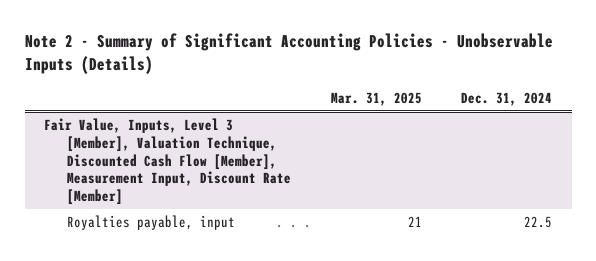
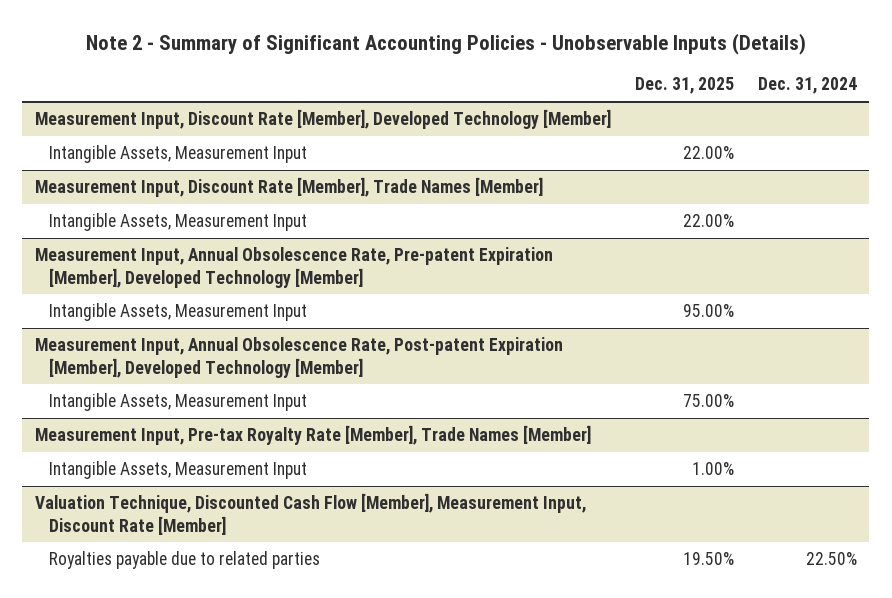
- | Mar. 31, 2025 | Dec. 31, 2024
+ | Dec. 31, 2025 | Dec. 31, 2024
- Fair Value, Inputs, Level 3 [Member], Valuation Technique, Discounted Cash Flow [Member], Measurement Input, Discount Rate [Member]
- Royalties payable, input | 21 | 22.5
+ Measurement Input, Discount Rate [Member], Developed Technology [Member]
+ Intangible Assets, Measurement Input | 22.00% |
+ Measurement Input, Discount Rate [Member], Trade Names [Member]
+ Intangible Assets, Measurement Input | 22.00% |
+ Measurement Input, Annual Obsolescence Rate, Pre-patent Expiration [Member], Developed Technology [Member]
+ Intangible Assets, Measurement Input | 95.00% |
+ Measurement Input, Annual Obsolescence Rate, Post-patent Expiration [Member], Developed Technology [Member]
+ Intangible Assets, Measurement Input | 75.00% |
+ Measurement Input, Pre-tax Royalty Rate [Member], Trade Names [Member]
+ Intangible Assets, Measurement Input | 1.00% |
+ Valuation Technique, Discounted Cash Flow [Member], Measurement Input, Discount Rate [Member]
+ Royalties payable due to related parties | 19.50% | 22.50%

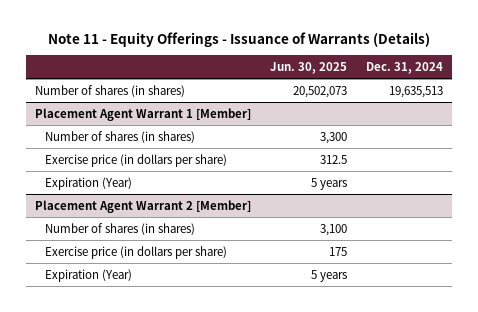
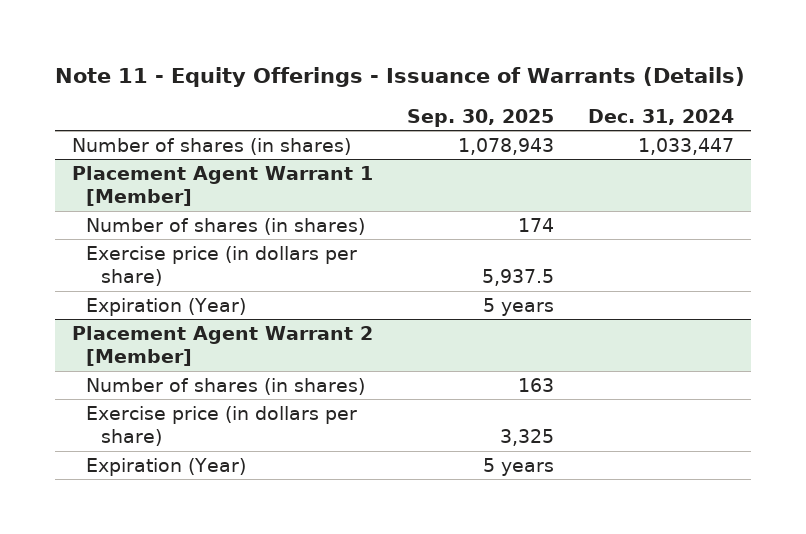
- | Jun. 30, 2025 | Dec. 31, 2024
+ | Sep. 30, 2025 | Dec. 31, 2024
- Number of shares (in shares) | 20,502,073 | 19,635,513
+ Number of shares (in shares) | 1,078,943 | 1,033,447

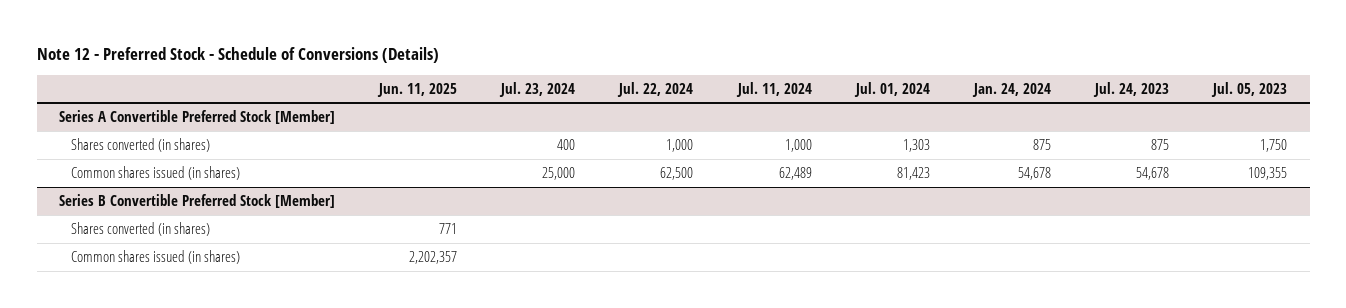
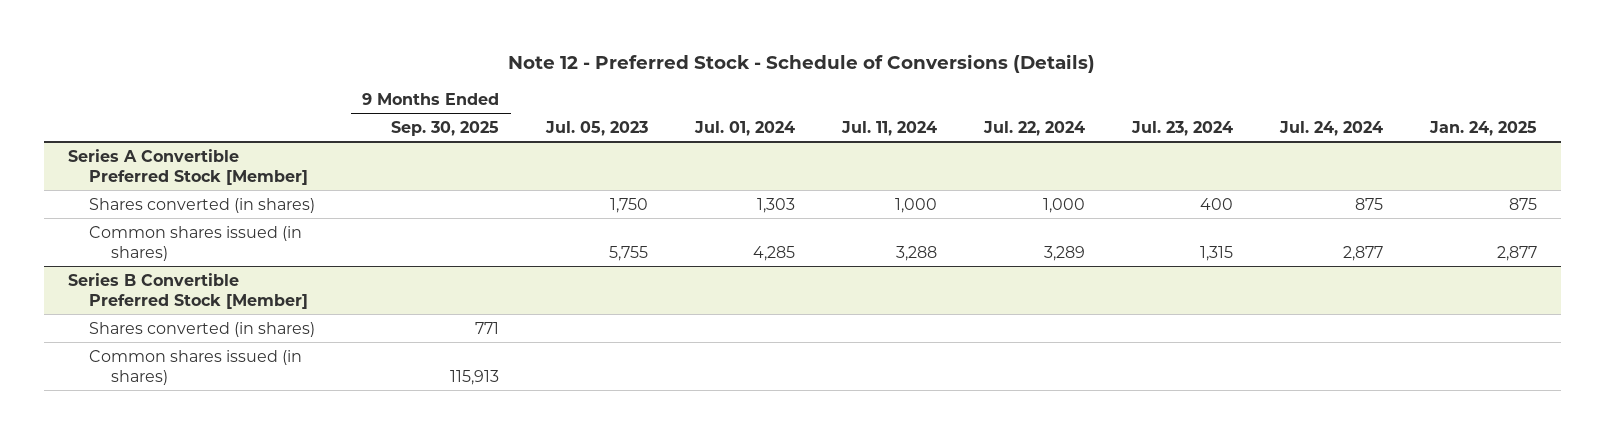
- | Jun. 11, 2025 | Jul. 23, 2024 | Jul. 22, 2024 | Jul. 11, 2024 | Jul. 01, 2024 | Jan. 24, 2024 | Jul. 24, 2023 | Jul. 05, 2023
+ | 9 Months Ended Sep. 30, 2025 | Jul. 05, 2023 | Jul. 01, 2024 | Jul. 11, 2024 | Jul. 22, 2024 | Jul. 23, 2024 | Jul. 24, 2024 | Jan. 24, 2025
@ Series A Convertible Preferred Stock [Member]
- Common shares issued (in shares) | | 25,000 | 62,500 | 62,489 | 81,423 | 54,678 | 54,678 | 109,355
+ Common shares issued (in shares) | | 5,755 | 4,285 | 3,288 | 3,289 | 1,315 | 2,877 | 2,877

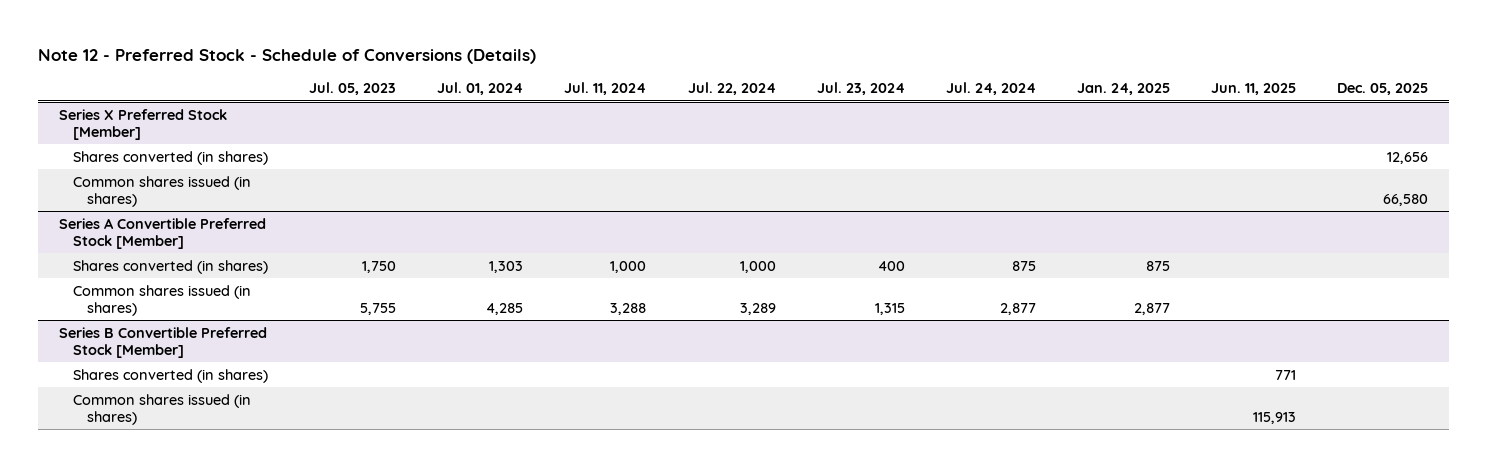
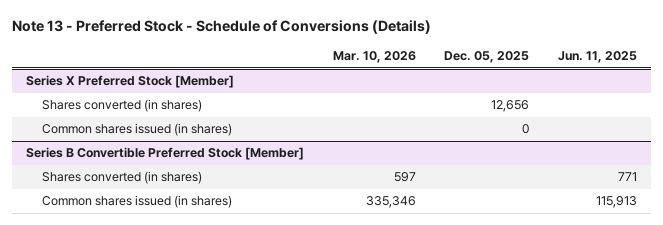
- Note 12 - Preferred Stock - Schedule of Conversions (Details)
+ Note 13 - Preferred Stock - Schedule of Conversions (Details)
- | Jul. 05, 2023 | Jul. 01, 2024 | Jul. 11, 2024 | Jul. 22, 2024 | Jul. 23, 2024 | Jul. 24, 2024 | Jan. 24, 2025 | Jun. 11, 2025 | Dec. 05, 2025
+ | Mar. 10, 2026 | Dec. 05, 2025 | Jun. 11, 2025
@ Series X Preferred Stock [Member]
- Common shares issued (in shares) | | | | | | | | | 66,580
- Series A Convertible Preferred Stock [Member]
- Shares converted (in shares) | 1,750 | 1,303 | 1,000 | 1,000 | 400 | 875 | 875 | |
- Common shares issued (in shares) | 5,755 | 4,285 | 3,288 | 3,289 | 1,315 | 2,877 | 2,877 | |
@ Series X Preferred Stock [Member]
+ Common shares issued (in shares) | | 0 |

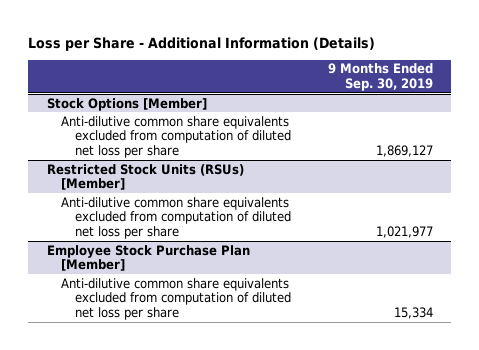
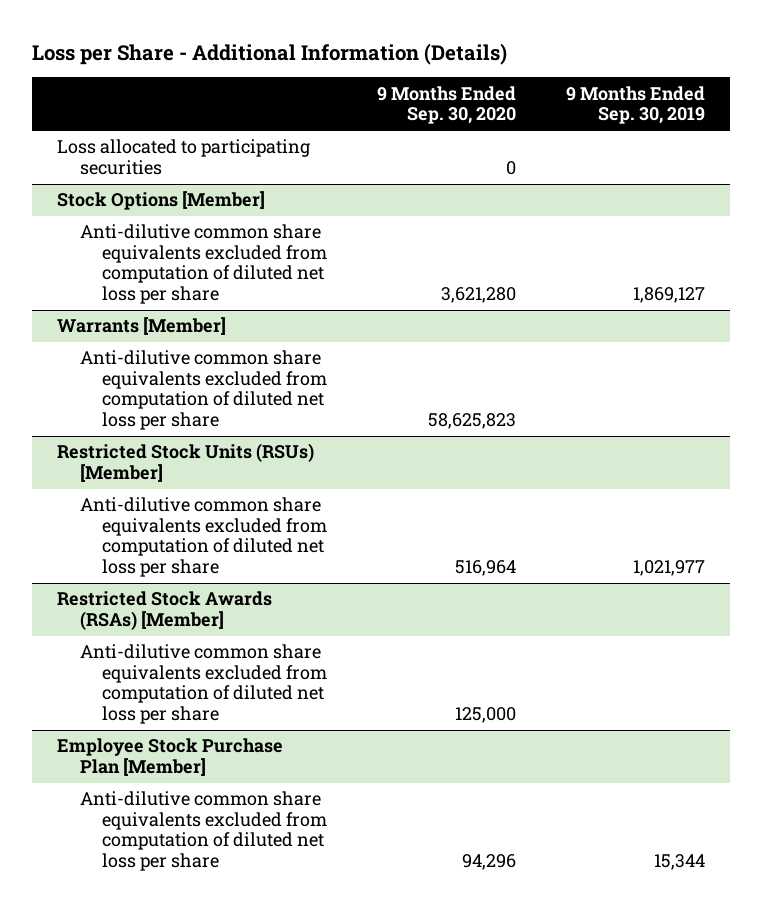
- | 9 Months Ended Sep. 30, 2019
+ | 9 Months Ended Sep. 30, 2020 | 9 Months Ended Sep. 30, 2019
+ Loss allocated to participating securities | 0 |
+ Warrants [Member]
+ Anti-dilutive common share equivalents excluded from computation of diluted net loss per share | 58,625,823 |
+ Restricted Stock Awards (RSAs) [Member]
+ Anti-dilutive common share equivalents excluded from computation of diluted net loss per share | 125,000 |
@ Employee Stock Purchase Plan [Member]
- Anti-dilutive common share equivalents excluded from computation of diluted net loss per share | 15,334
+ Anti-dilutive common share equivalents excluded from computation of diluted net loss per share | 94,296 | 15,344

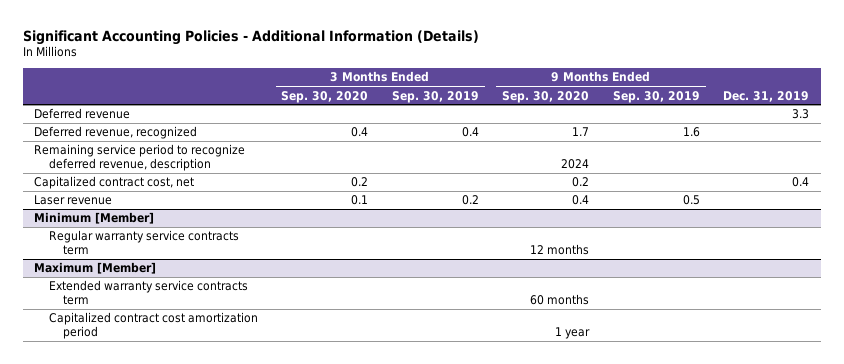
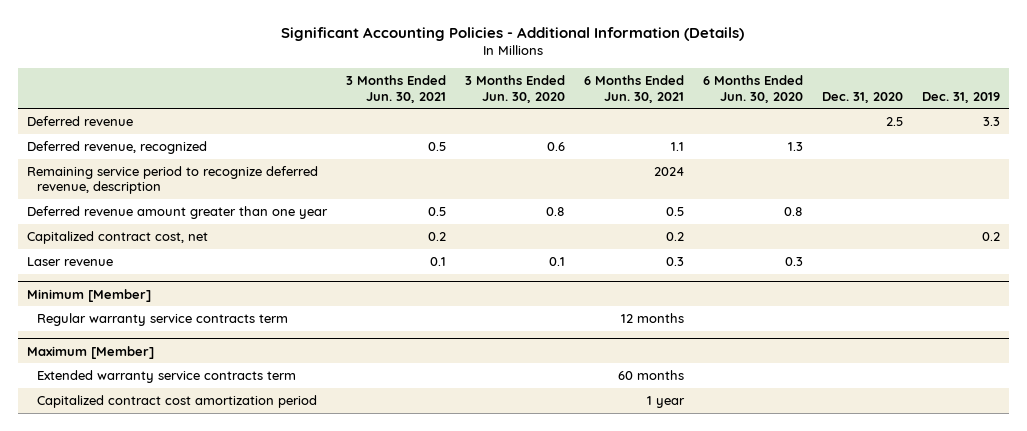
- | 3 Months Ended Sep. 30, 2020 | 3 Months Ended Sep. 30, 2019 | 9 Months Ended Sep. 30, 2020 | 9 Months Ended Sep. 30, 2019 | Dec. 31, 2019
+ | 3 Months Ended Jun. 30, 2021 | 3 Months Ended Jun. 30, 2020 | 6 Months Ended Jun. 30, 2021 | 6 Months Ended Jun. 30, 2020 | Dec. 31, 2020 | Dec. 31, 2019
- Capitalized contract cost, net | 0.2 | | 0.2 | | 0.4
+ Deferred revenue amount greater than one year | 0.5 | 0.8 | 0.5 | 0.8 | |
+ Capitalized contract cost, net | 0.2 | | 0.2 | | | 0.2

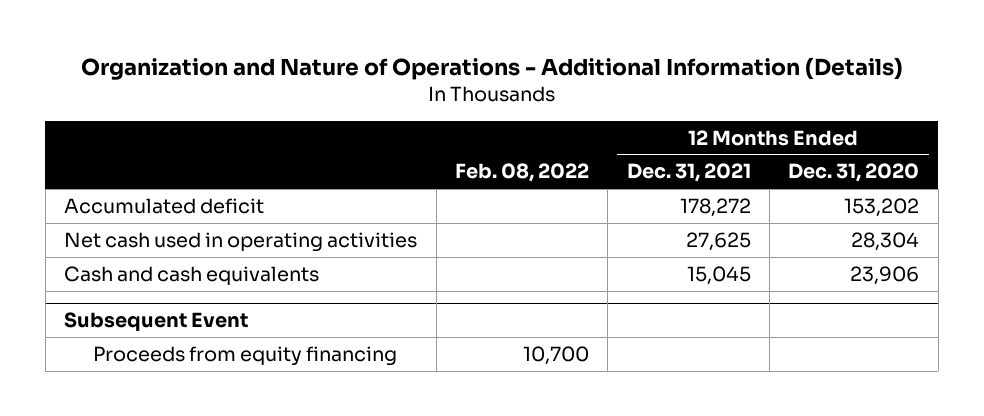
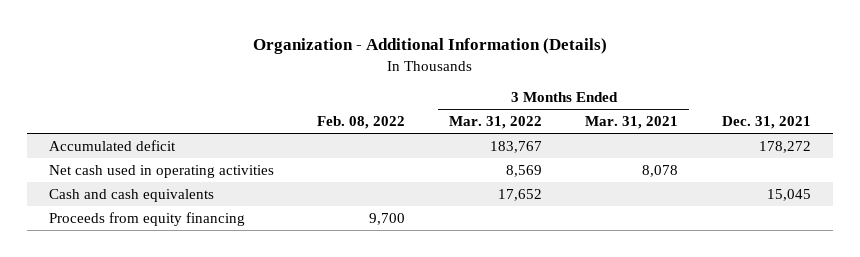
- Organization and Nature of Operations - Additional Information (Details)
+ Organization - Additional Information (Details)
- | Feb. 08, 2022 | 12 Months Ended Dec. 31, 2021 | 12 Months Ended Dec. 31, 2020
+ | Feb. 08, 2022 | 3 Months Ended Mar. 31, 2022 | 3 Months Ended Mar. 31, 2021 | Dec. 31, 2021
- Subsequent Event
- Proceeds from equity financing | 10,700 | |
+ Proceeds from equity financing | 9,700 | | |

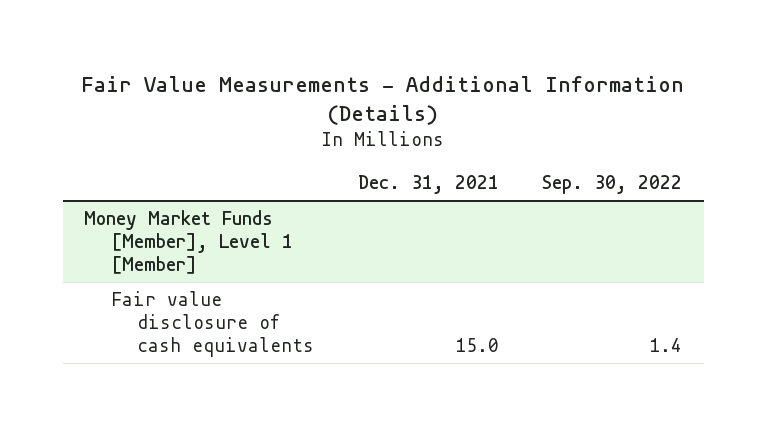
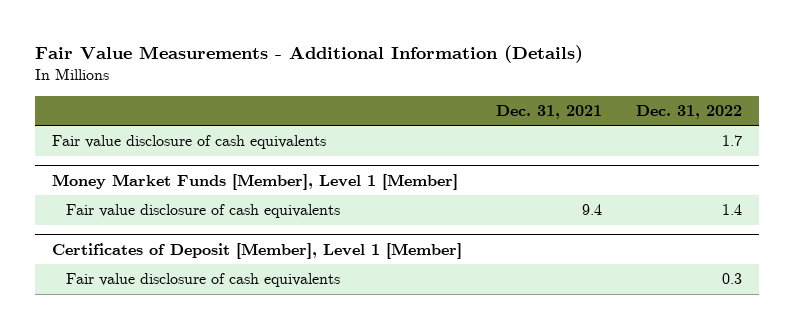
- | Dec. 31, 2021 | Sep. 30, 2022
+ | Dec. 31, 2021 | Dec. 31, 2022
+ Fair value disclosure of cash equivalents | | 1.7
@ Money Market Funds [Member], Level 1 [Member]
- Fair value disclosure of cash equivalents | 15.0 | 1.4
+ Fair value disclosure of cash equivalents | 9.4 | 1.4
+ Certificates of Deposit [Member], Level 1 [Member]
+ Fair value disclosure of cash equivalents | | 0.3

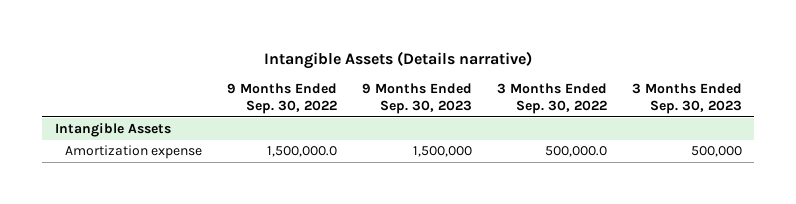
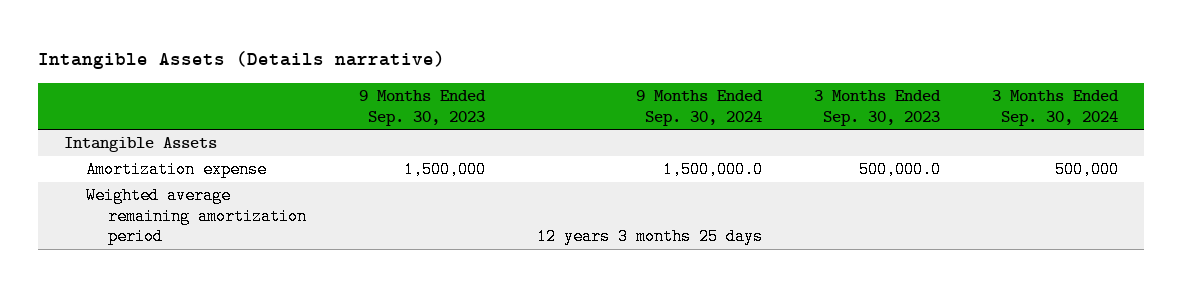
- | 9 Months Ended Sep. 30, 2022 | 9 Months Ended Sep. 30, 2023 | 3 Months Ended Sep. 30, 2022 | 3 Months Ended Sep. 30, 2023
+ | 9 Months Ended Sep. 30, 2023 | 9 Months Ended Sep. 30, 2024 | 3 Months Ended Sep. 30, 2023 | 3 Months Ended Sep. 30, 2024
- Amortization expense | 1,500,000.0 | 1,500,000 | 500,000.0 | 500,000
+ Amortization expense | 1,500,000 | 1,500,000.0 | 500,000.0 | 500,000
+ Weighted average remaining amortization period | | 12 years 3 months 25 days | |

